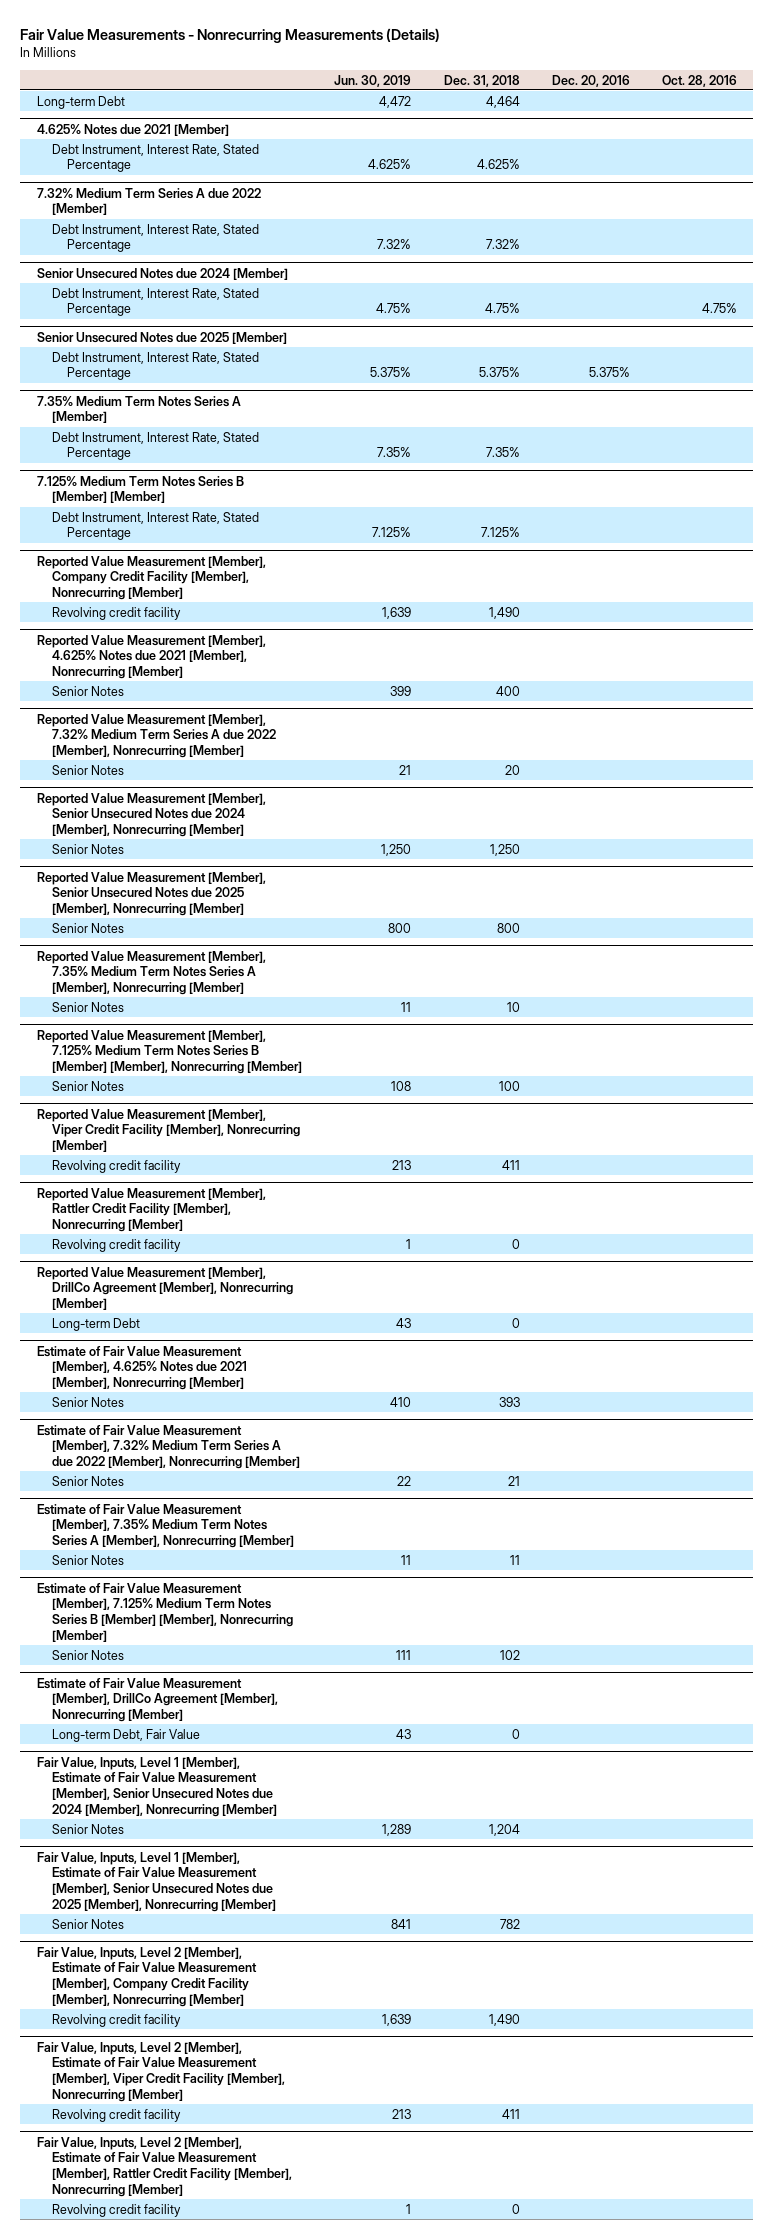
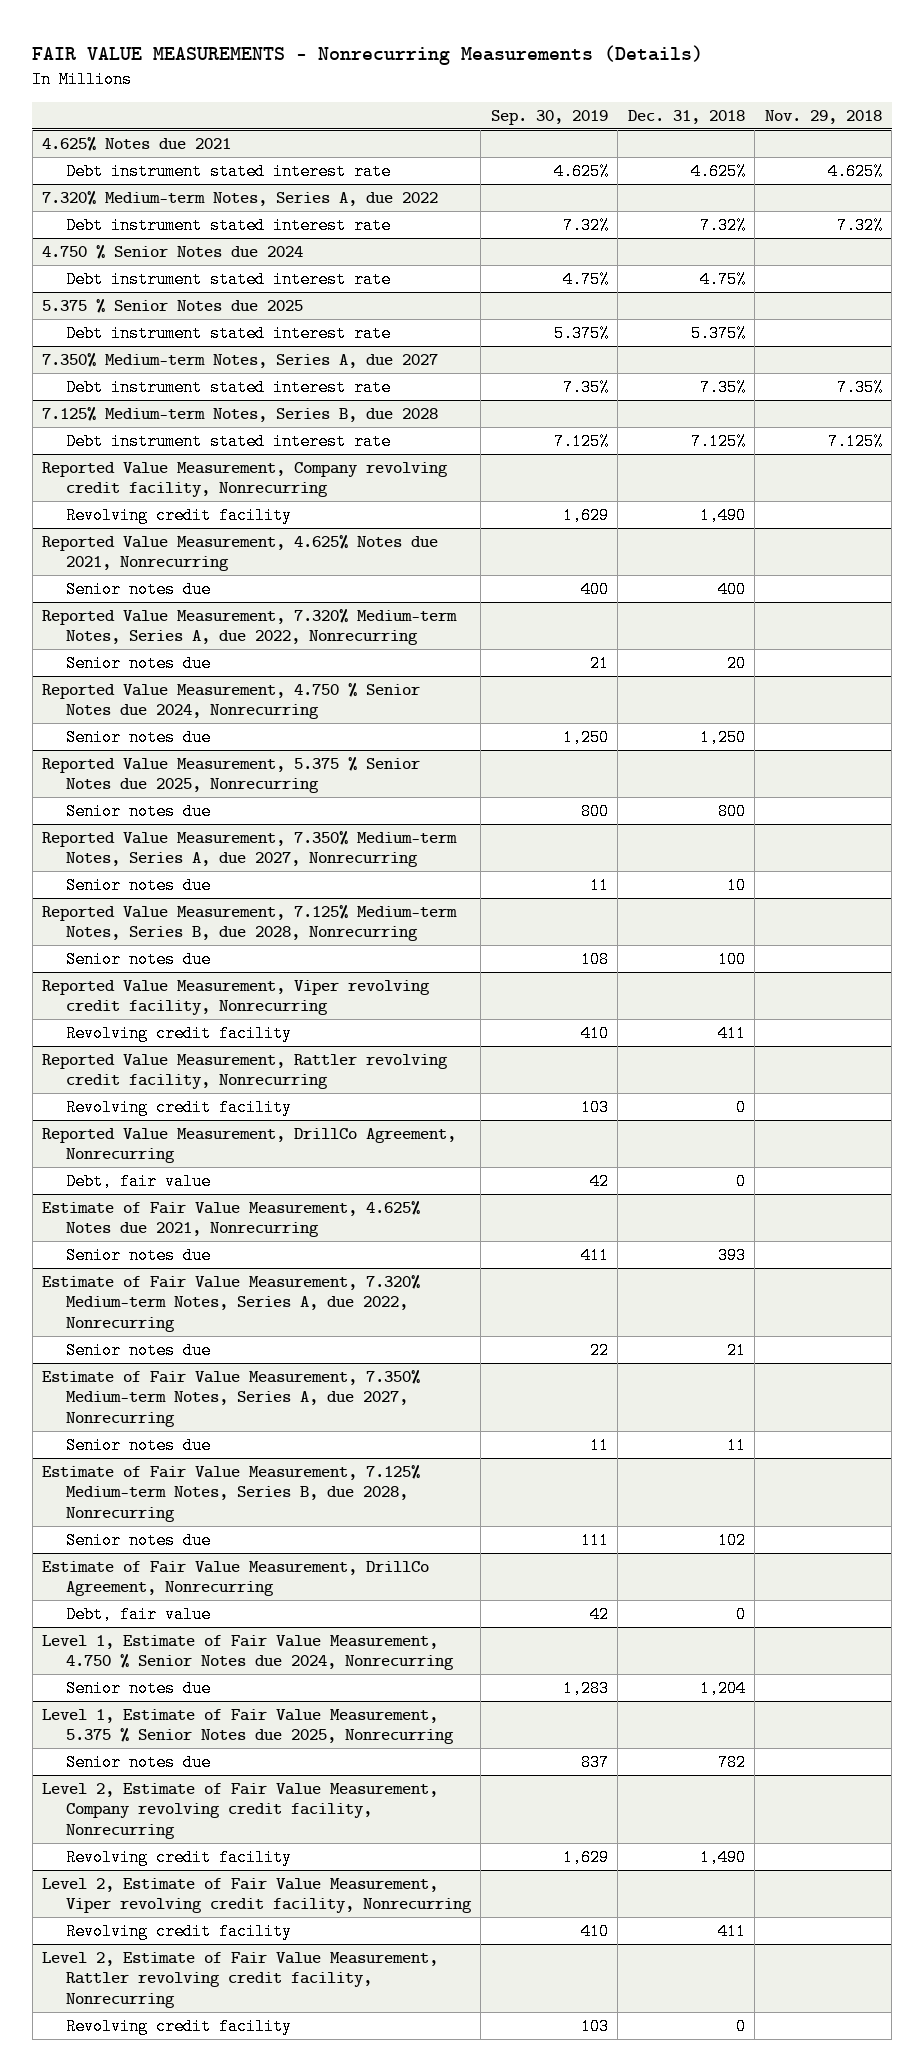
- Fair Value Measurements - Nonrecurring Measurements (Details)
+ FAIR VALUE MEASUREMENTS - Nonrecurring Measurements (Details)
- | Jun. 30, 2019 | Dec. 31, 2018 | Dec. 20, 2016 | Oct. 28, 2016
+ | Sep. 30, 2019 | Dec. 31, 2018 | Nov. 29, 2018
- Long-term Debt | 4,472 | 4,464 | |
- 4.625% Notes due 2021 [Member]
- Debt Instrument, Interest Rate, Stated Percentage | 4.625% | 4.625% | |
- 7.32% Medium Term Series A due 2022 [Member]
- Debt Instrument, Interest Rate, Stated Percentage | 7.32% | 7.32% | |
- Senior Unsecured Notes due 2024 [Member]
- Debt Instrument, Interest Rate, Stated Percentage | 4.75% | 4.75% | | 4.75%
- Senior Unsecured Notes due 2025 [Member]
- Debt Instrument, Interest Rate, Stated Percentage | 5.375% | 5.375% | 5.375% |
- 7.35% Medium Term Notes Series A [Member]
- Debt Instrument, Interest Rate, Stated Percentage | 7.35% | 7.35% | |
- 7.125% Medium Term Notes Series B [Member] [Member]
- Debt Instrument, Interest Rate, Stated Percentage | 7.125% | 7.125% | |
- Reported Value Measurement [Member], Company Credit Facility [Member], Nonrecurring [Member]
+ 4.625% Notes due 2021
+ Debt instrument stated interest rate | 4.625% | 4.625% | 4.625%
+ 7.320% Medium-term Notes, Series A, due 2022
+ Debt instrument stated interest rate | 7.32% | 7.32% | 7.32%
+ 4.750 % Senior Notes due 2024
+ Debt instrument stated interest rate | 4.75% | 4.75% |
+ 5.375 % Senior Notes due 2025
+ Debt instrument stated interest rate | 5.375% | 5.375% |
+ 7.350% Medium-term Notes, Series A, due 2027
+ Debt instrument stated interest rate | 7.35% | 7.35% | 7.35%
+ 7.125% Medium-term Notes, Series B, due 2028
+ Debt instrument stated interest rate | 7.125% | 7.125% | 7.125%
+ Reported Value Measurement, Company revolving credit facility, Nonrecurring
- Reported Value Measurement [Member], 4.625% Notes due 2021 [Member], Nonrecurring [Member]
- Senior Notes | 399 | 400 | |
- Reported Value Measurement [Member], 7.32% Medium Term Series A due 2022 [Member], Nonrecurring [Member]
- Senior Notes | 21 | 20 | |
- Reported Value Measurement [Member], Senior Unsecured Notes due 2024 [Member], Nonrecurring [Member]
- Senior Notes | 1,250 | 1,250 | |
- Reported Value Measurement [Member], Senior Unsecured Notes due 2025 [Member], Nonrecurring [Member]
- Senior Notes | 800 | 800 | |
- Reported Value Measurement [Member], 7.35% Medium Term Notes Series A [Member], Nonrecurring [Member]
- Senior Notes | 11 | 10 | |
- Reported Value Measurement [Member], 7.125% Medium Term Notes Series B [Member] [Member], Nonrecurring [Member]
- Senior Notes | 108 | 100 | |
- Reported Value Measurement [Member], Viper Credit Facility [Member], Nonrecurring [Member]
+ Reported Value Measurement, 4.625% Notes due 2021, Nonrecurring
+ Senior notes due | 400 | 400 |
+ Reported Value Measurement, 7.320% Medium-term Notes, Series A, due 2022, Nonrecurring
+ Senior notes due | 21 | 20 |
+ Reported Value Measurement, 4.750 % Senior Notes due 2024, Nonrecurring
+ Senior notes due | 1,250 | 1,250 |
+ Reported Value Measurement, 5.375 % Senior Notes due 2025, Nonrecurring
+ Senior notes due | 800 | 800 |
+ Reported Value Measurement, 7.350% Medium-term Notes, Series A, due 2027, Nonrecurring
+ Senior notes due | 11 | 10 |
+ Reported Value Measurement, 7.125% Medium-term Notes, Series B, due 2028, Nonrecurring
+ Senior notes due | 108 | 100 |
+ Reported Value Measurement, Viper revolving credit facility, Nonrecurring
- Reported Value Measurement [Member], Rattler Credit Facility [Member], Nonrecurring [Member]
+ Reported Value Measurement, Rattler revolving credit facility, Nonrecurring
- Reported Value Measurement [Member], DrillCo Agreement [Member], Nonrecurring [Member]
- Long-term Debt | 43 | 0 | |
- Estimate of Fair Value Measurement [Member], 4.625% Notes due 2021 [Member], Nonrecurring [Member]
- Senior Notes | 410 | 393 | |
- Estimate of Fair Value Measurement [Member], 7.32% Medium Term Series A due 2022 [Member], Nonrecurring [Member]
- Senior Notes | 22 | 21 | |
- Estimate of Fair Value Measurement [Member], 7.35% Medium Term Notes Series A [Member], Nonrecurring [Member]
- Senior Notes | 11 | 11 | |
- Estimate of Fair Value Measurement [Member], 7.125% Medium Term Notes Series B [Member] [Member], Nonrecurring [Member]
- Senior Notes | 111 | 102 | |
- Estimate of Fair Value Measurement [Member], DrillCo Agreement [Member], Nonrecurring [Member]
- Long-term Debt, Fair Value | 43 | 0 | |
- Fair Value, Inputs, Level 1 [Member], Estimate of Fair Value Measurement [Member], Senior Unsecured Notes due 2024 [Member], Nonrecurring [Member]
- Senior Notes | 1,289 | 1,204 | |
- Fair Value, Inputs, Level 1 [Member], Estimate of Fair Value Measurement [Member], Senior Unsecured Notes due 2025 [Member], Nonrecurring [Member]
- Senior Notes | 841 | 782 | |
- Fair Value, Inputs, Level 2 [Member], Estimate of Fair Value Measurement [Member], Company Credit Facility [Member], Nonrecurring [Member]
+ Reported Value Measurement, DrillCo Agreement, Nonrecurring
+ Debt, fair value | 42 | 0 |
+ Estimate of Fair Value Measurement, 4.625% Notes due 2021, Nonrecurring
+ Senior notes due | 411 | 393 |
+ Estimate of Fair Value Measurement, 7.320% Medium-term Notes, Series A, due 2022, Nonrecurring
+ Senior notes due | 22 | 21 |
+ Estimate of Fair Value Measurement, 7.350% Medium-term Notes, Series A, due 2027, Nonrecurring
+ Senior notes due | 11 | 11 |
+ Estimate of Fair Value Measurement, 7.125% Medium-term Notes, Series B, due 2028, Nonrecurring
+ Senior notes due | 111 | 102 |
+ Estimate of Fair Value Measurement, DrillCo Agreement, Nonrecurring
+ Debt, fair value | 42 | 0 |
+ Level 1, Estimate of Fair Value Measurement, 4.750 % Senior Notes due 2024, Nonrecurring
+ Senior notes due | 1,283 | 1,204 |
+ Level 1, Estimate of Fair Value Measurement, 5.375 % Senior Notes due 2025, Nonrecurring
+ Senior notes due | 837 | 782 |
+ Level 2, Estimate of Fair Value Measurement, Company revolving credit facility, Nonrecurring
- Fair Value, Inputs, Level 2 [Member], Estimate of Fair Value Measurement [Member], Viper Credit Facility [Member], Nonrecurring [Member]
+ Level 2, Estimate of Fair Value Measurement, Viper revolving credit facility, Nonrecurring
- Fair Value, Inputs, Level 2 [Member], Estimate of Fair Value Measurement [Member], Rattler Credit Facility [Member], Nonrecurring [Member]
+ Level 2, Estimate of Fair Value Measurement, Rattler revolving credit facility, Nonrecurring

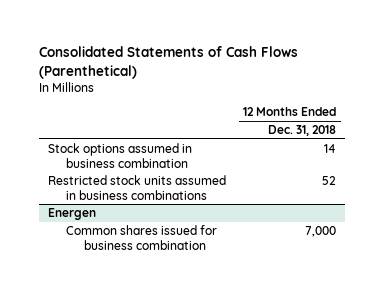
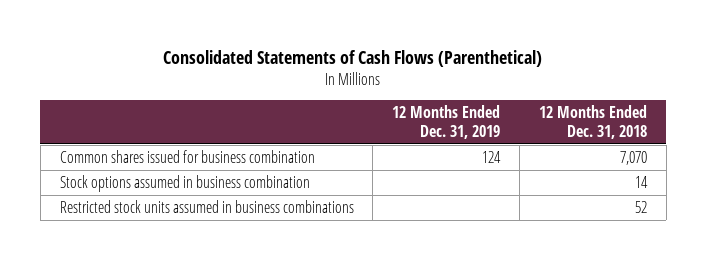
- | 12 Months Ended Dec. 31, 2018
+ | 12 Months Ended Dec. 31, 2019 | 12 Months Ended Dec. 31, 2018
+ Common shares issued for business combination | 124 | 7,070
- Energen
- Common shares issued for business combination | 7,000

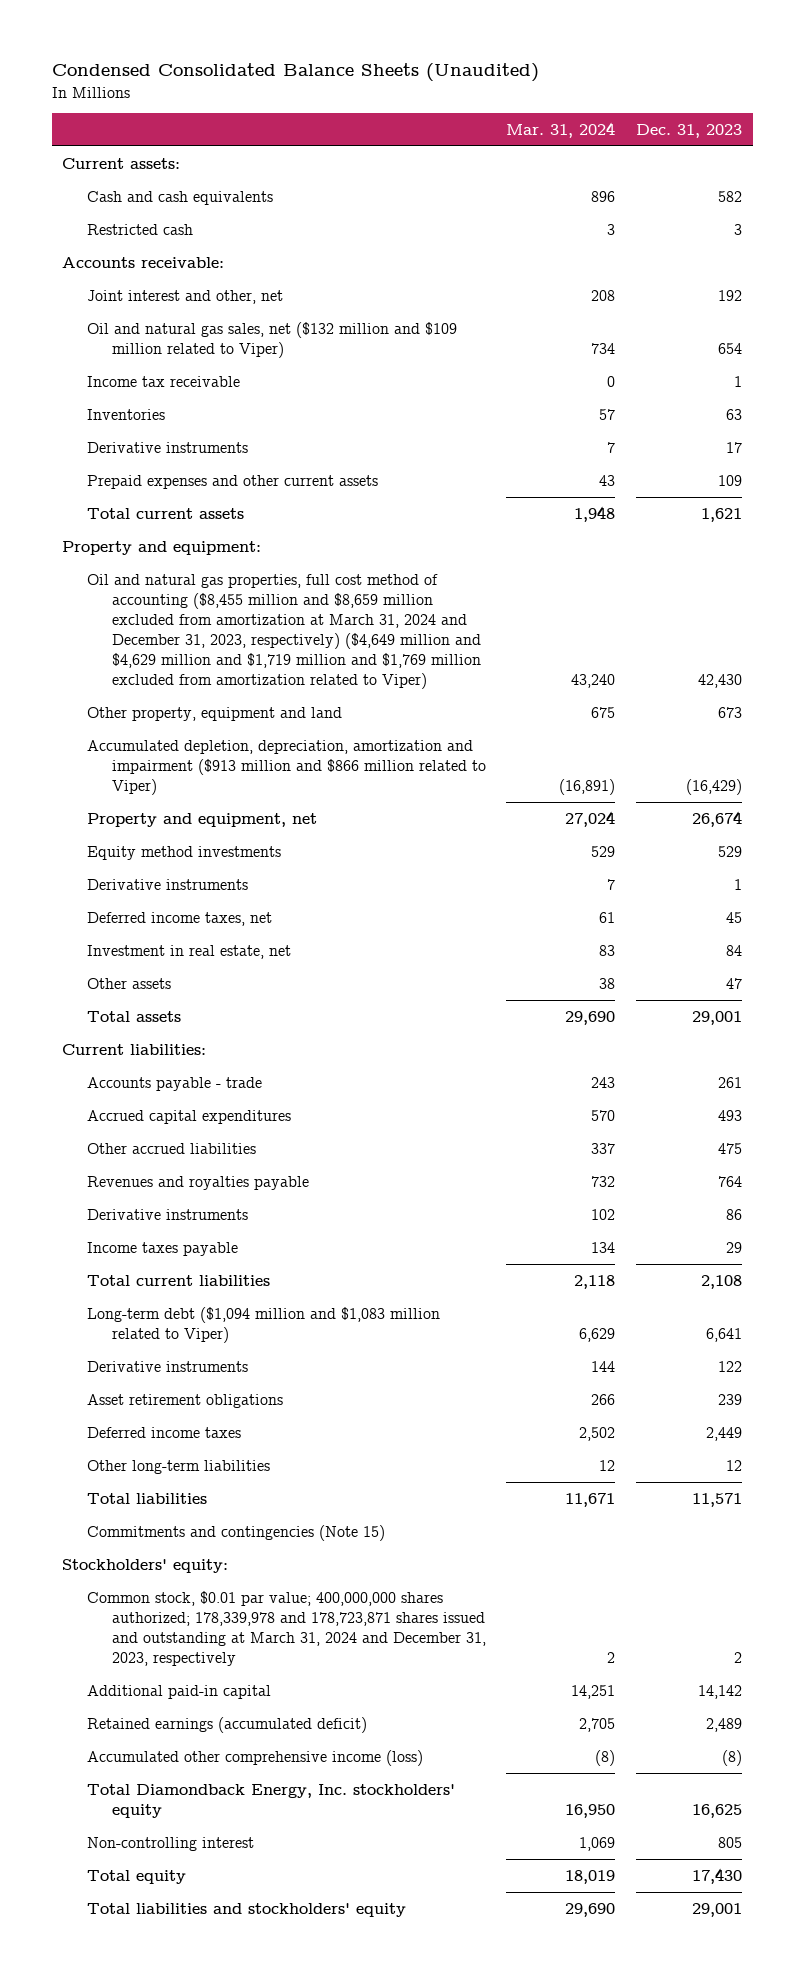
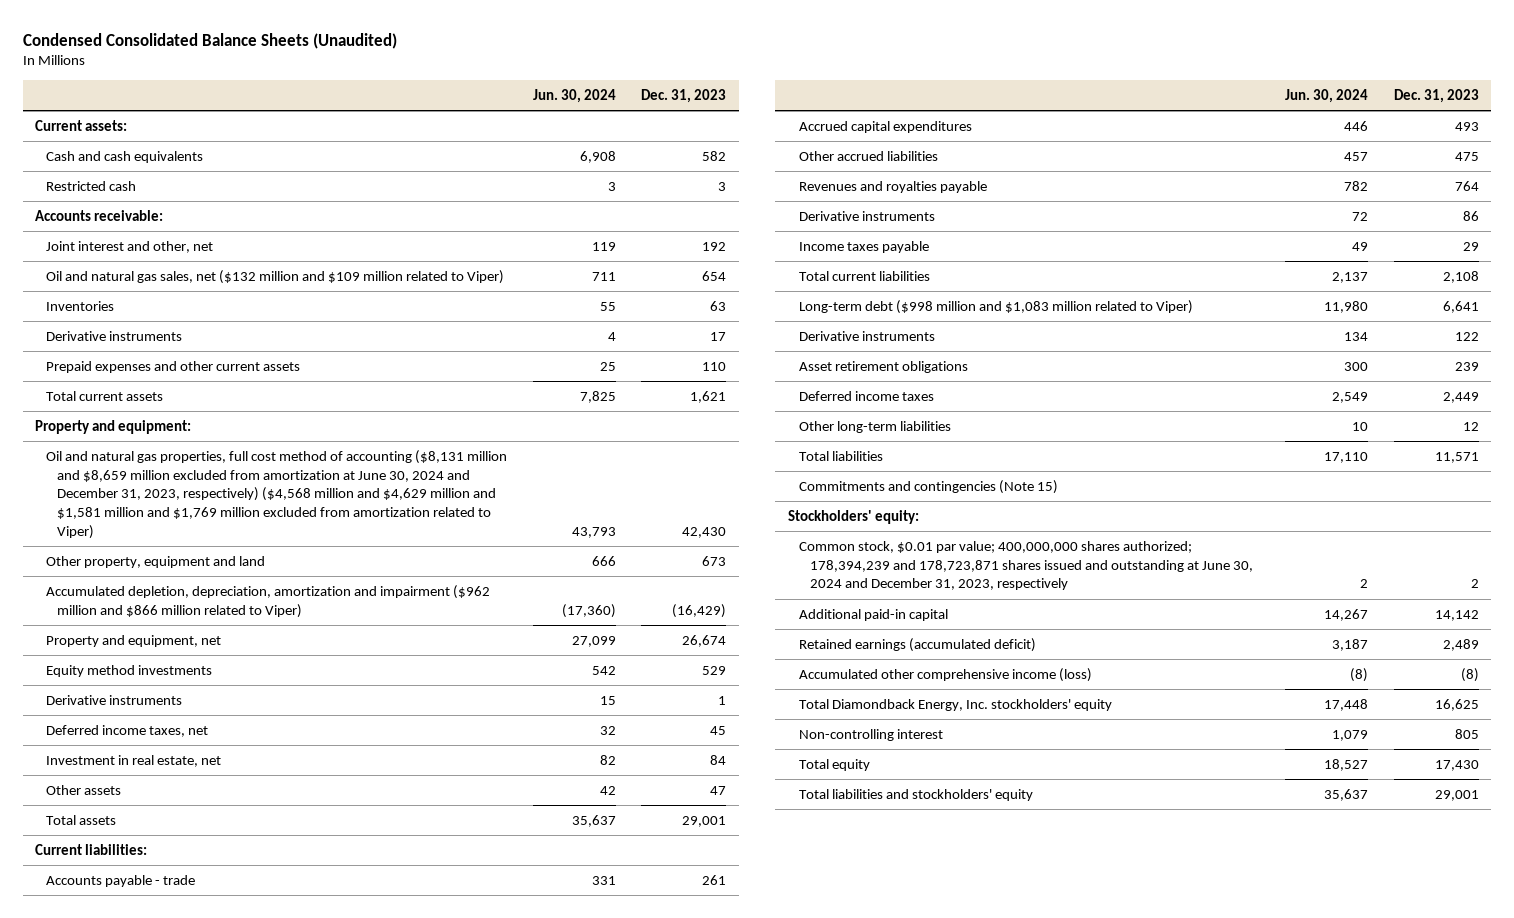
- | Mar. 31, 2024 | Dec. 31, 2023
+ | Jun. 30, 2024 | Dec. 31, 2023
- Income tax receivable | 0 | 1
- Prepaid expenses and other current assets | 43 | 109
+ Prepaid expenses and other current assets | 25 | 110
- Oil and natural gas properties, full cost method of accounting ($8,455 million and $8,659 million excluded from amortization at March 31, 2024 and December 31, 2023, respectively) ($4,649 million and $4,629 million and $1,719 million and $1,769 million excluded from amortization related to Viper) | 43,240 | 42,430
+ Oil and natural gas properties, full cost method of accounting ($8,131 million and $8,659 million excluded from amortization at June 30, 2024 and December 31, 2023, respectively) ($4,568 million and $4,629 million and $1,581 million and $1,769 million excluded from amortization related to Viper) | 43,793 | 42,430
- Accumulated depletion, depreciation, amortization and impairment ($913 million and $866 million related to Viper) | (16,891) | (16,429)
+ Accumulated depletion, depreciation, amortization and impairment ($962 million and $866 million related to Viper) | (17,360) | (16,429)
- Long-term debt ($1,094 million and $1,083 million related to Viper) | 6,629 | 6,641
+ Long-term debt ($998 million and $1,083 million related to Viper) | 11,980 | 6,641
- Common stock, $0.01 par value; 400,000,000 shares authorized; 178,339,978 and 178,723,871 shares issued and outstanding at March 31, 2024 and December 31, 2023, respectively | 2 | 2
+ Common stock, $0.01 par value; 400,000,000 shares authorized; 178,394,239 and 178,723,871 shares issued and outstanding at June 30, 2024 and December 31, 2023, respectively | 2 | 2

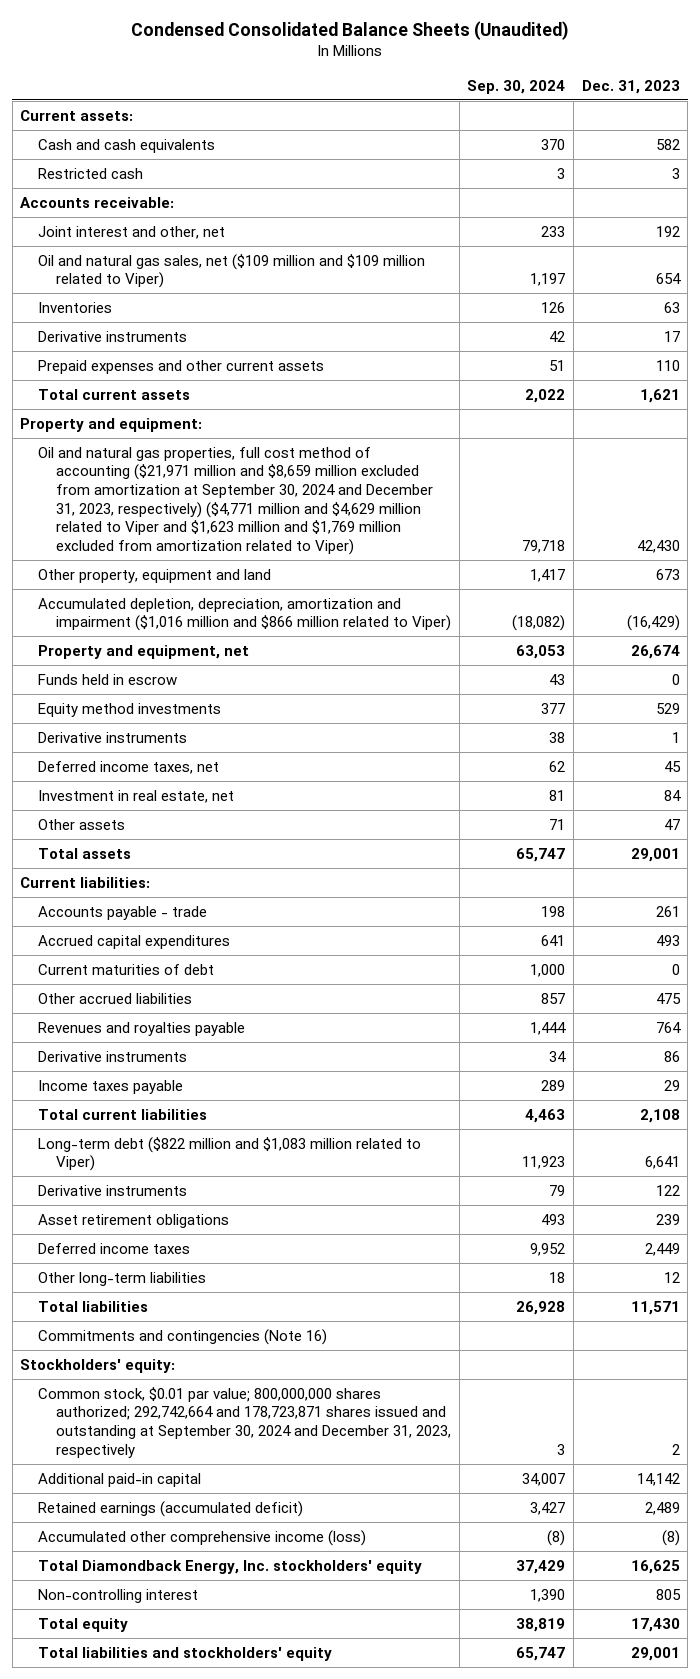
- | Jun. 30, 2024 | Dec. 31, 2023
+ | Sep. 30, 2024 | Dec. 31, 2023
- Oil and natural gas sales, net ($132 million and $109 million related to Viper) | 711 | 654
+ Oil and natural gas sales, net ($109 million and $109 million related to Viper) | 1,197 | 654
- Oil and natural gas properties, full cost method of accounting ($8,131 million and $8,659 million excluded from amortization at June 30, 2024 and December 31, 2023, respectively) ($4,568 million and $4,629 million and $1,581 million and $1,769 million excluded from amortization related to Viper) | 43,793 | 42,430
+ Oil and natural gas properties, full cost method of accounting ($21,971 million and $8,659 million excluded from amortization at September 30, 2024 and December 31, 2023, respectively) ($4,771 million and $4,629 million related to Viper and $1,623 million and $1,769 million excluded from amortization related to Viper) | 79,718 | 42,430
- Accumulated depletion, depreciation, amortization and impairment ($962 million and $866 million related to Viper) | (17,360) | (16,429)
+ Accumulated depletion, depreciation, amortization and impairment ($1,016 million and $866 million related to Viper) | (18,082) | (16,429)
+ Funds held in escrow | 43 | 0
+ Current maturities of debt | 1,000 | 0
- Long-term debt ($998 million and $1,083 million related to Viper) | 11,980 | 6,641
+ Long-term debt ($822 million and $1,083 million related to Viper) | 11,923 | 6,641
- Commitments and contingencies (Note 15)
+ Commitments and contingencies (Note 16)
- Common stock, $0.01 par value; 400,000,000 shares authorized; 178,394,239 and 178,723,871 shares issued and outstanding at June 30, 2024 and December 31, 2023, respectively | 2 | 2
+ Common stock, $0.01 par value; 800,000,000 shares authorized; 292,742,664 and 178,723,871 shares issued and outstanding at September 30, 2024 and December 31, 2023, respectively | 3 | 2

